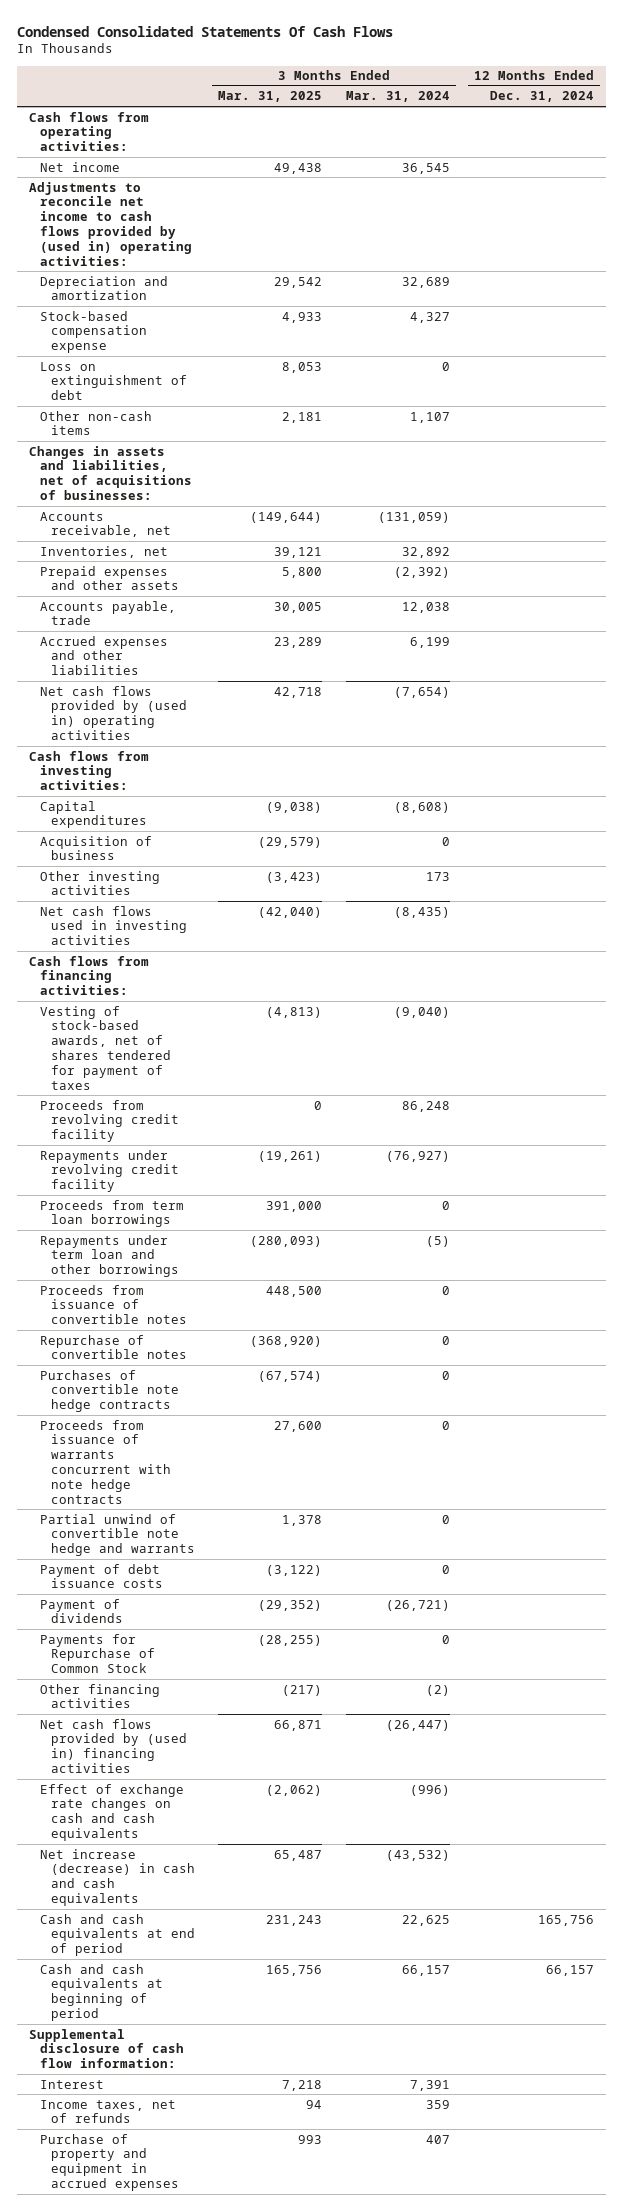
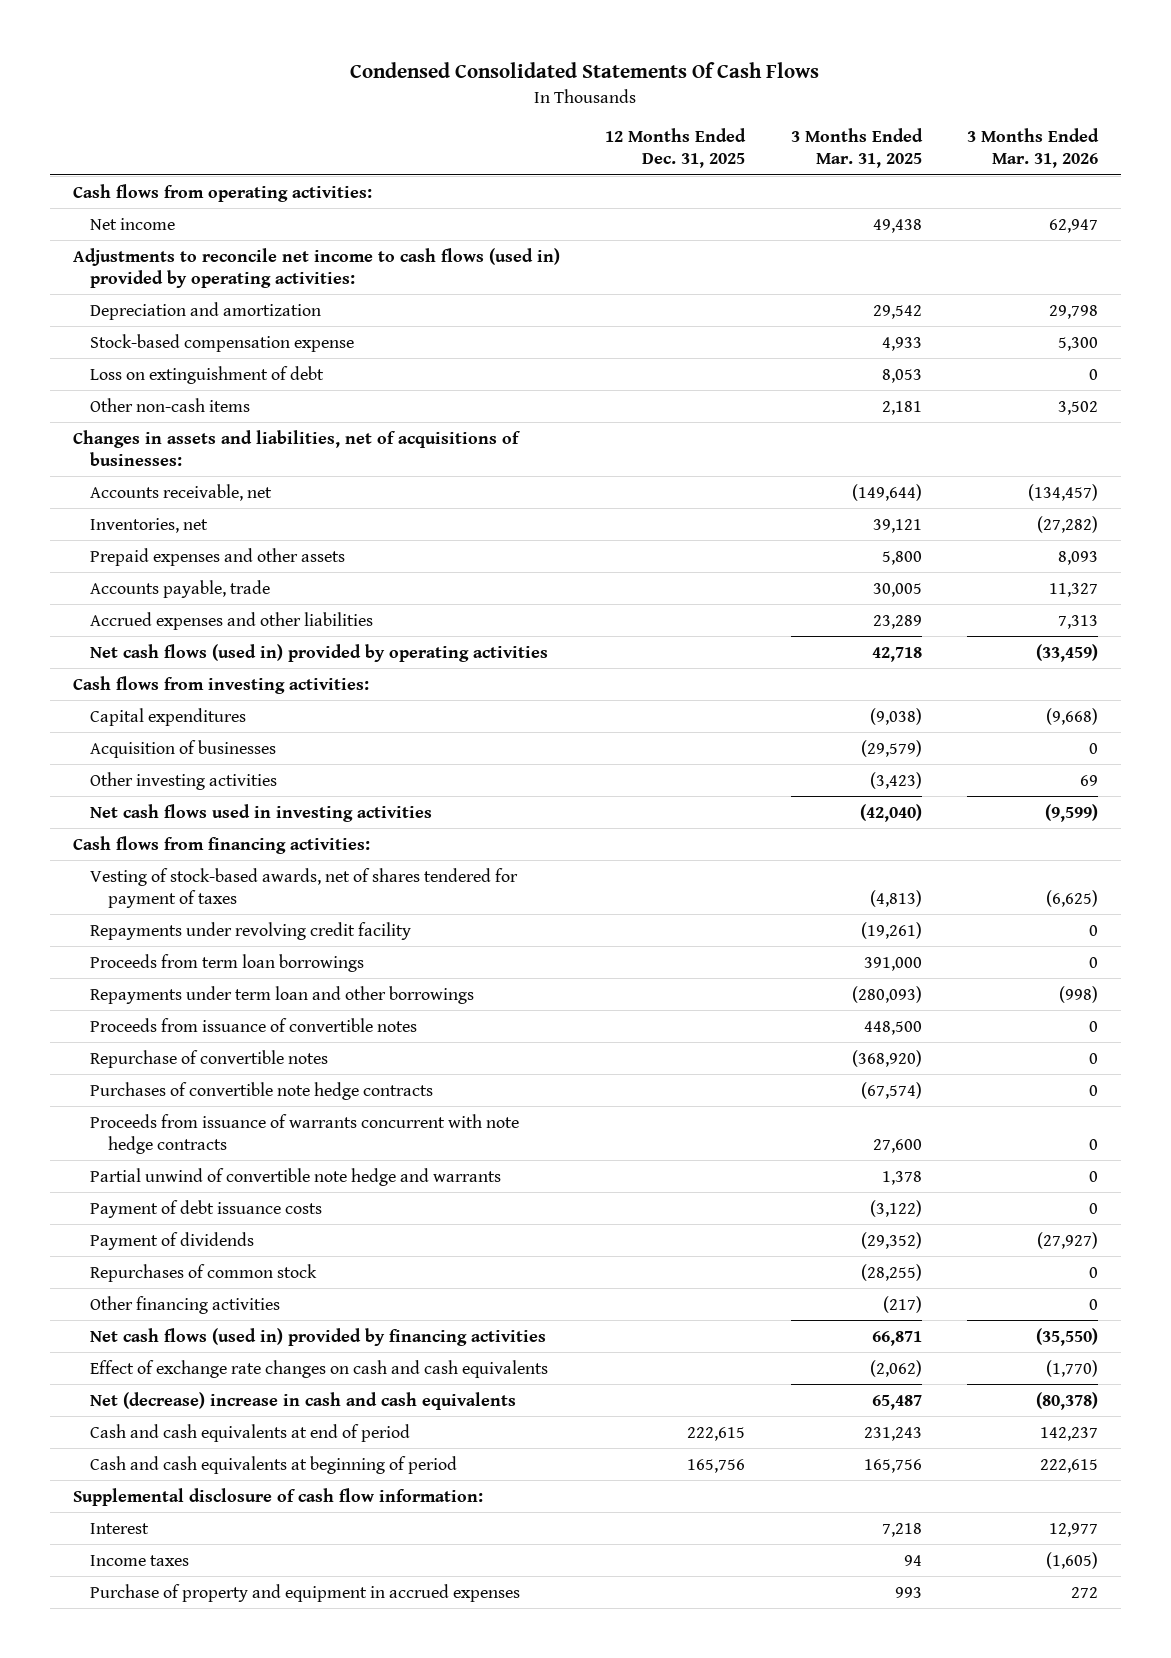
- | 3 Months Ended Mar. 31, 2025 | 3 Months Ended Mar. 31, 2024 | 12 Months Ended Dec. 31, 2024
+ | 12 Months Ended Dec. 31, 2025 | 3 Months Ended Mar. 31, 2025 | 3 Months Ended Mar. 31, 2026
- Adjustments to reconcile net income to cash flows provided by (used in) operating activities:
+ Adjustments to reconcile net income to cash flows (used in) provided by operating activities:
- Net cash flows provided by (used in) operating activities | 42,718 | (7,654) |
+ Net cash flows (used in) provided by operating activities | | 42,718 | (33,459)
- Acquisition of business | (29,579) | 0 |
+ Acquisition of businesses | | (29,579) | 0
- Proceeds from revolving credit facility | 0 | 86,248 |
- Payments for Repurchase of Common Stock | (28,255) | 0 |
+ Repurchases of common stock | | (28,255) | 0
- Net cash flows provided by (used in) financing activities | 66,871 | (26,447) |
+ Net cash flows (used in) provided by financing activities | | 66,871 | (35,550)
- Net increase (decrease) in cash and cash equivalents | 65,487 | (43,532) |
+ Net (decrease) increase in cash and cash equivalents | | 65,487 | (80,378)
- Income taxes, net of refunds | 94 | 359 |
+ Income taxes | | 94 | (1,605)

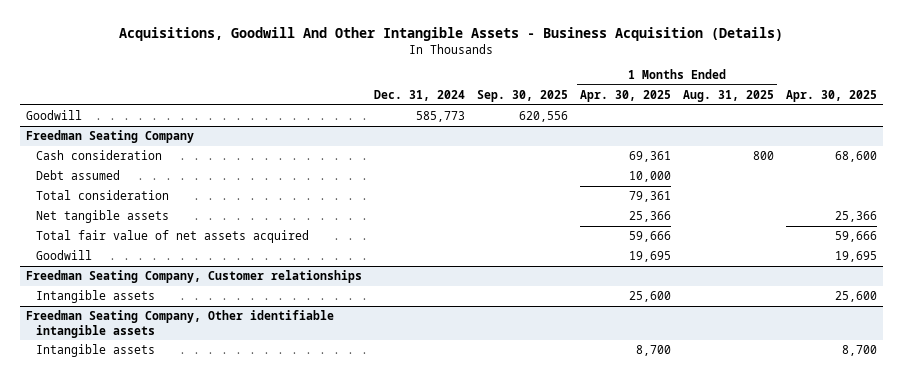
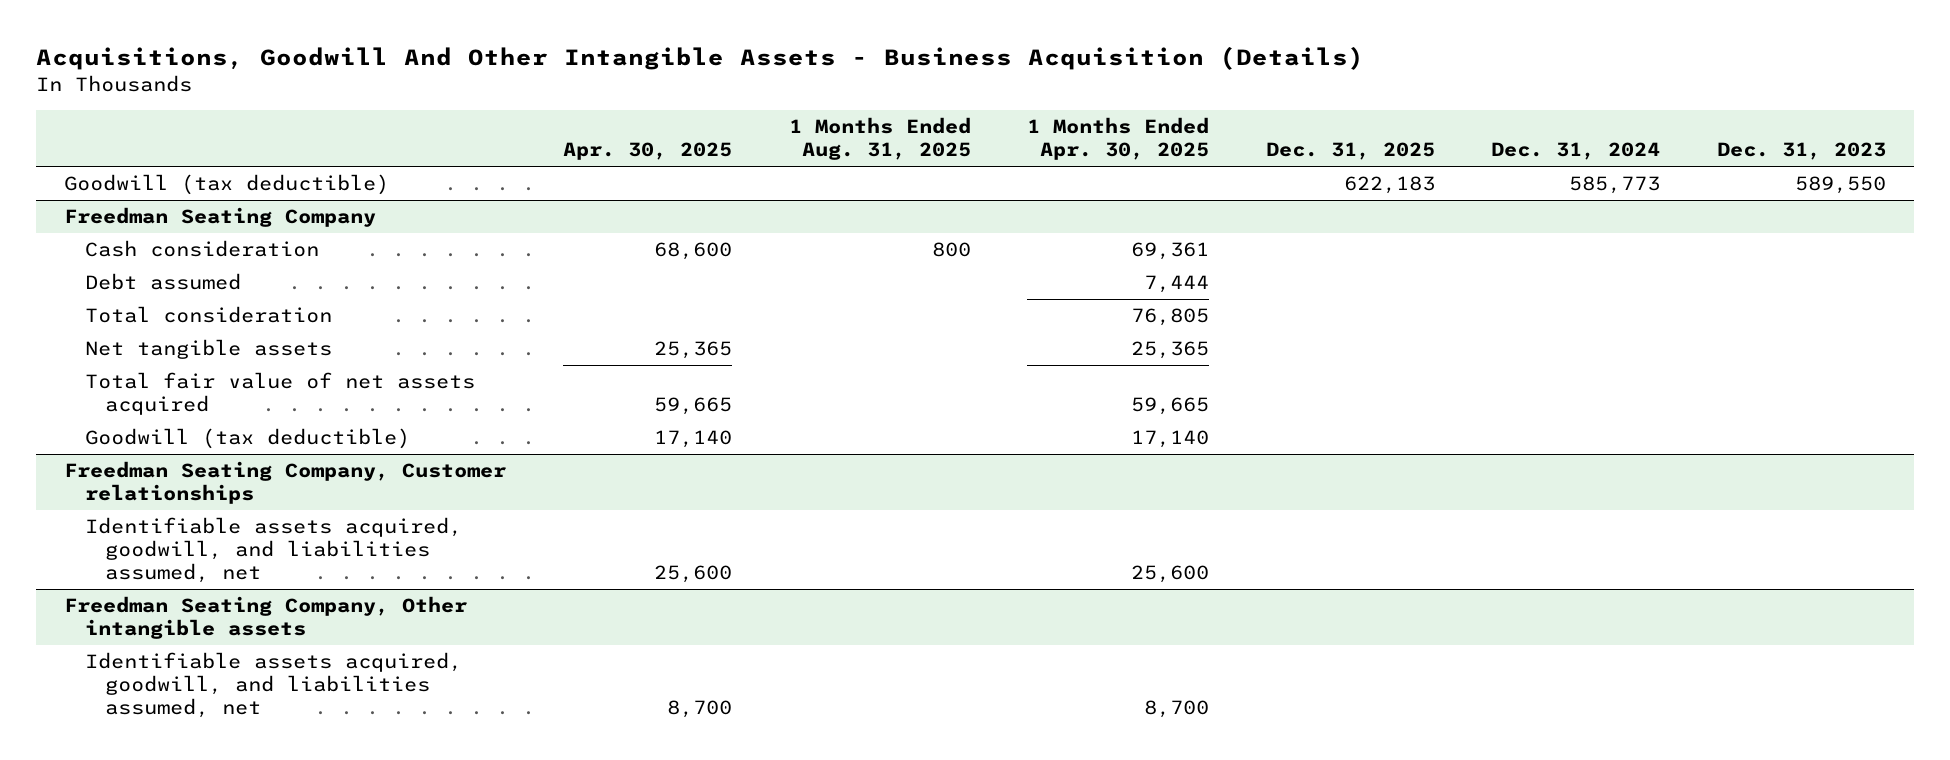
- | Dec. 31, 2024 | Sep. 30, 2025 | 1 Months Ended Apr. 30, 2025 | 1 Months Ended Aug. 31, 2025 | Apr. 30, 2025
+ | Apr. 30, 2025 | 1 Months Ended Aug. 31, 2025 | 1 Months Ended Apr. 30, 2025 | Dec. 31, 2025 | Dec. 31, 2024 | Dec. 31, 2023
- Goodwill | 585,773 | 620,556 | | |
+ Goodwill (tax deductible) | | | | 622,183 | 585,773 | 589,550
@ Freedman Seating Company
- Debt assumed | | | 10,000 | |
- Total consideration | | | 79,361 | |
- Net tangible assets | | | 25,366 | | 25,366
- Total fair value of net assets acquired | | | 59,666 | | 59,666
- Goodwill | | | 19,695 | | 19,695
+ Debt assumed | | | 7,444 | | |
+ Total consideration | | | 76,805 | | |
+ Net tangible assets | 25,365 | | 25,365 | | |
+ Total fair value of net assets acquired | 59,665 | | 59,665 | | |
+ Goodwill (tax deductible) | 17,140 | | 17,140 | | |
@ Freedman Seating Company, Customer relationships
- Intangible assets | | | 25,600 | | 25,600
- Freedman Seating Company, Other identifiable intangible assets
- Intangible assets | | | 8,700 | | 8,700
@ Freedman Seating Company, Customer relationships
+ Identifiable assets acquired, goodwill, and liabilities assumed, net | 25,600 | | 25,600 | | |
+ Freedman Seating Company, Other intangible assets
+ Identifiable assets acquired, goodwill, and liabilities assumed, net | 8,700 | | 8,700 | | |

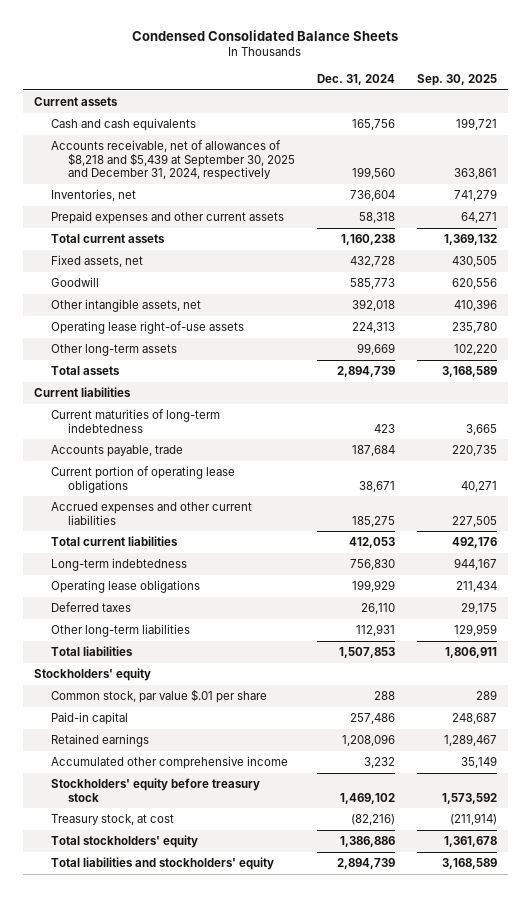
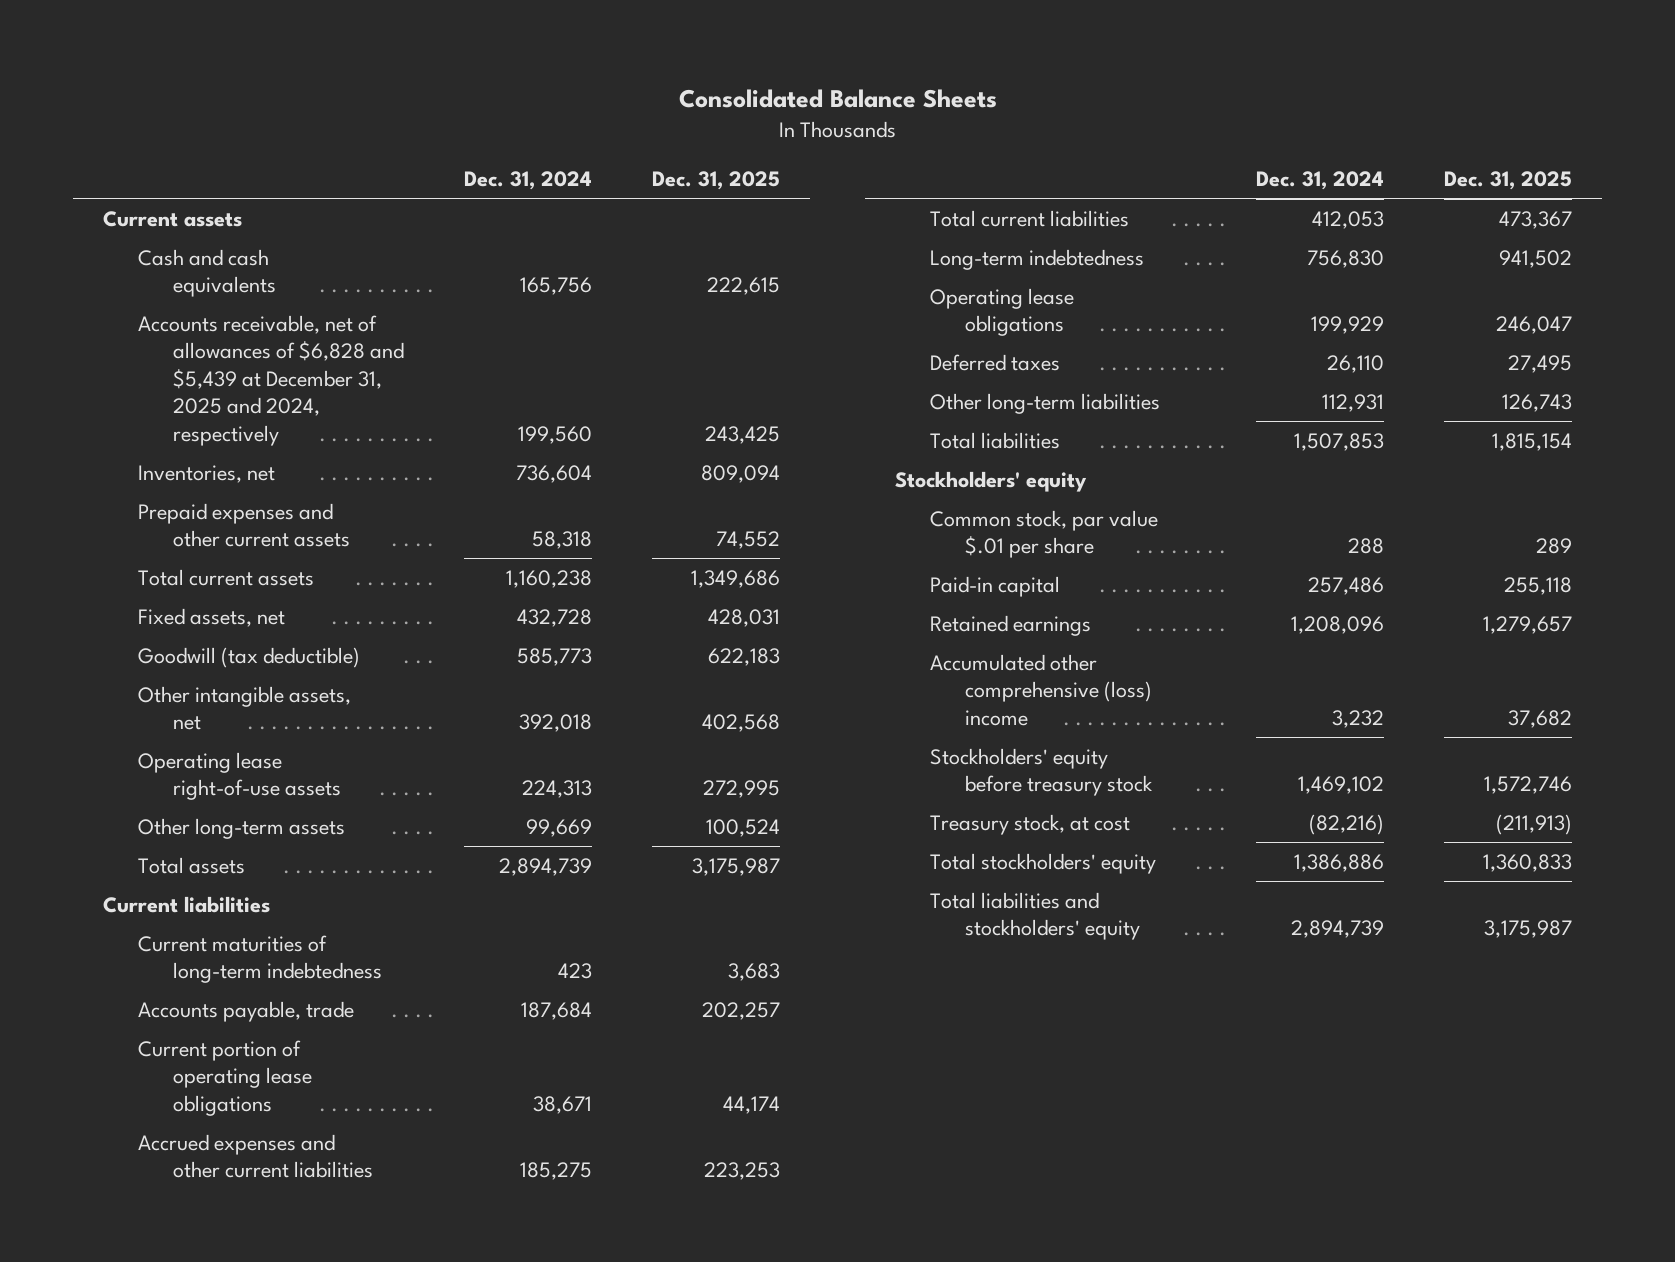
- Condensed Consolidated Balance Sheets
+ Consolidated Balance Sheets
- | Dec. 31, 2024 | Sep. 30, 2025
+ | Dec. 31, 2024 | Dec. 31, 2025
- Accounts receivable, net of allowances of $8,218 and $5,439 at September 30, 2025 and December 31, 2024, respectively | 199,560 | 363,861
+ Accounts receivable, net of allowances of $6,828 and $5,439 at December 31, 2025 and 2024, respectively | 199,560 | 243,425
- Goodwill | 585,773 | 620,556
+ Goodwill (tax deductible) | 585,773 | 622,183
- Accumulated other comprehensive income | 3,232 | 35,149
+ Accumulated other comprehensive (loss) income | 3,232 | 37,682

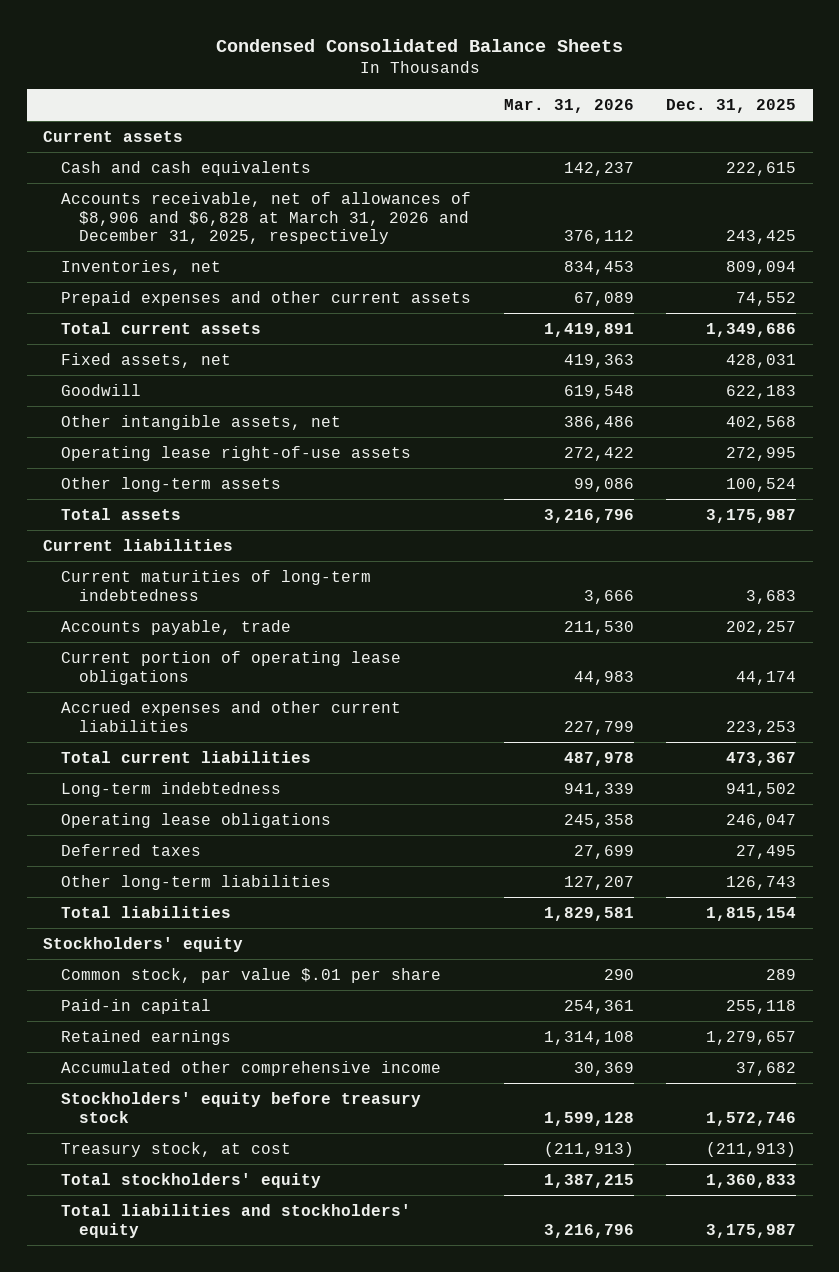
- Consolidated Balance Sheets
+ Condensed Consolidated Balance Sheets
- | Dec. 31, 2024 | Dec. 31, 2025
+ | Mar. 31, 2026 | Dec. 31, 2025
- Accounts receivable, net of allowances of $6,828 and $5,439 at December 31, 2025 and 2024, respectively | 199,560 | 243,425
+ Accounts receivable, net of allowances of $8,906 and $6,828 at March 31, 2026 and December 31, 2025, respectively | 376,112 | 243,425
- Goodwill (tax deductible) | 585,773 | 622,183
+ Goodwill | 619,548 | 622,183
- Accumulated other comprehensive (loss) income | 3,232 | 37,682
+ Accumulated other comprehensive income | 30,369 | 37,682

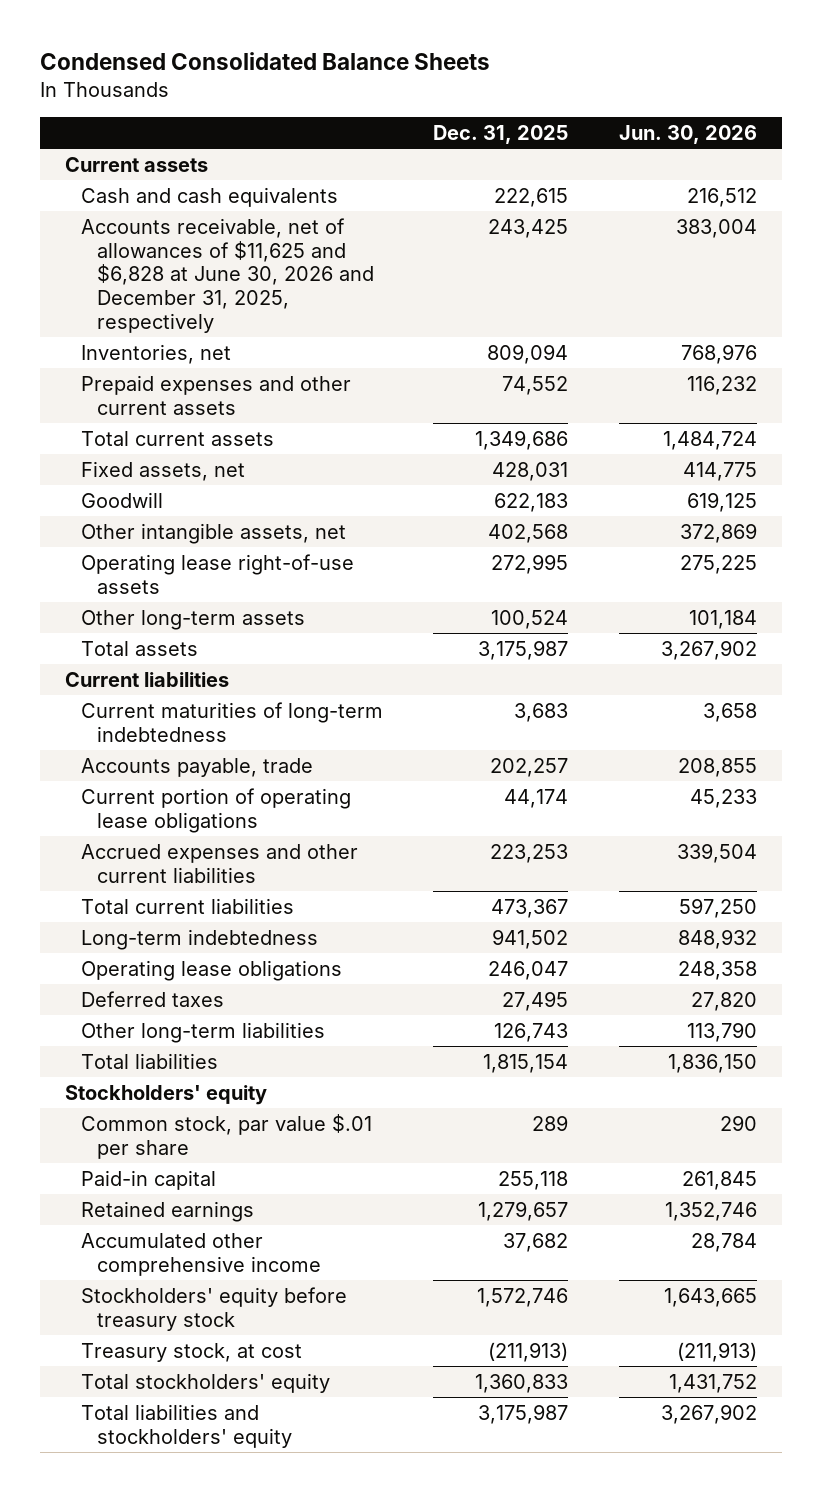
- | Mar. 31, 2026 | Dec. 31, 2025
+ | Dec. 31, 2025 | Jun. 30, 2026
- Accounts receivable, net of allowances of $8,906 and $6,828 at March 31, 2026 and December 31, 2025, respectively | 376,112 | 243,425
+ Accounts receivable, net of allowances of $11,625 and $6,828 at June 30, 2026 and December 31, 2025, respectively | 243,425 | 383,004

